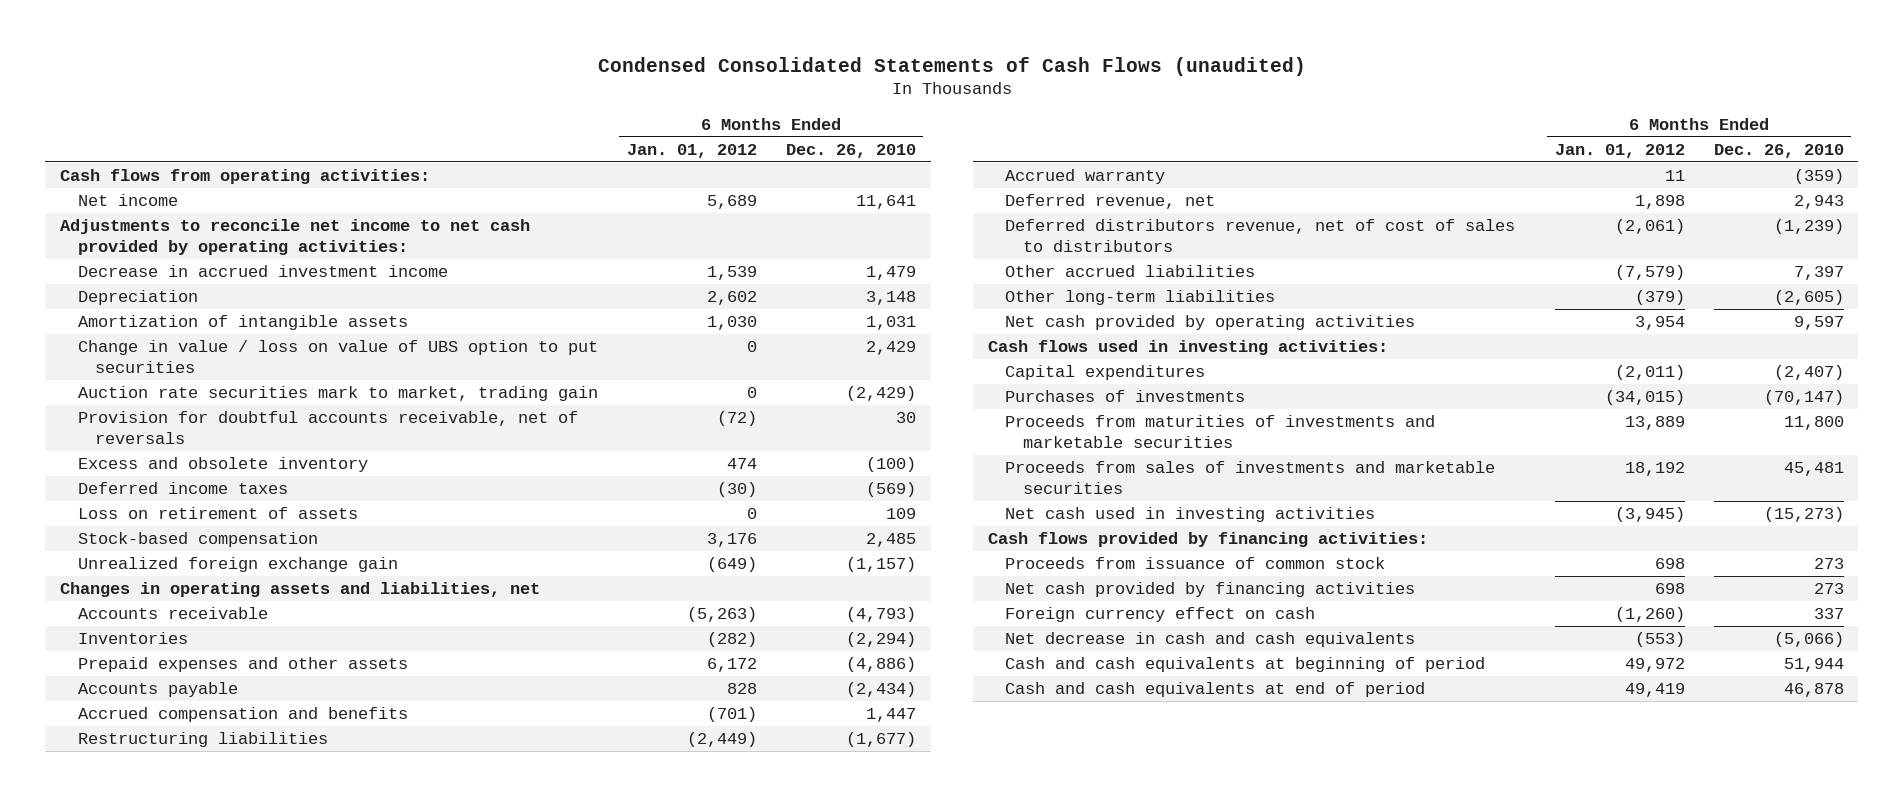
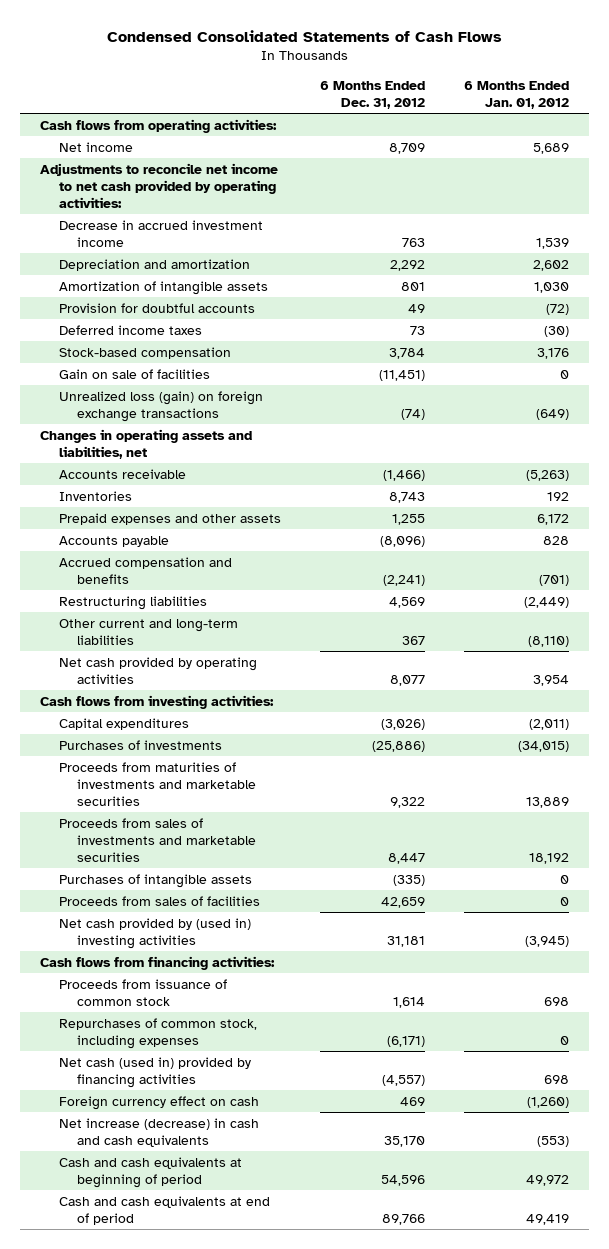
- Condensed Consolidated Statements of Cash Flows (unaudited)
+ Condensed Consolidated Statements of Cash Flows
- | 6 Months Ended Jan. 01, 2012 | 6 Months Ended Dec. 26, 2010
+ | 6 Months Ended Dec. 31, 2012 | 6 Months Ended Jan. 01, 2012
- Depreciation | 2,602 | 3,148
+ Depreciation and amortization | 2,292 | 2,602
- Change in value / loss on value of UBS option to put securities | 0 | 2,429
- Auction rate securities mark to market, trading gain | 0 | (2,429)
- Provision for doubtful accounts receivable, net of reversals | (72) | 30
- Excess and obsolete inventory | 474 | (100)
+ Provision for doubtful accounts | 49 | (72)
- Loss on retirement of assets | 0 | 109
- Unrealized foreign exchange gain | (649) | (1,157)
+ Gain on sale of facilities | (11,451) | 0
+ Unrealized loss (gain) on foreign exchange transactions | (74) | (649)
- Inventories | (282) | (2,294)
+ Inventories | 8,743 | 192
- Accrued warranty | 11 | (359)
- Deferred revenue, net | 1,898 | 2,943
- Deferred distributors revenue, net of cost of sales to distributors | (2,061) | (1,239)
- Other accrued liabilities | (7,579) | 7,397
- Other long-term liabilities | (379) | (2,605)
+ Other current and long-term liabilities | 367 | (8,110)
- Cash flows used in investing activities:
+ Cash flows from investing activities:
- Net cash used in investing activities | (3,945) | (15,273)
- Cash flows provided by financing activities:
+ Purchases of intangible assets | (335) | 0
+ Proceeds from sales of facilities | 42,659 | 0
+ Net cash provided by (used in) investing activities | 31,181 | (3,945)
+ Cash flows from financing activities:
- Net cash provided by financing activities | 698 | 273
+ Repurchases of common stock, including expenses | (6,171) | 0
+ Net cash (used in) provided by financing activities | (4,557) | 698
- Net decrease in cash and cash equivalents | (553) | (5,066)
+ Net increase (decrease) in cash and cash equivalents | 35,170 | (553)

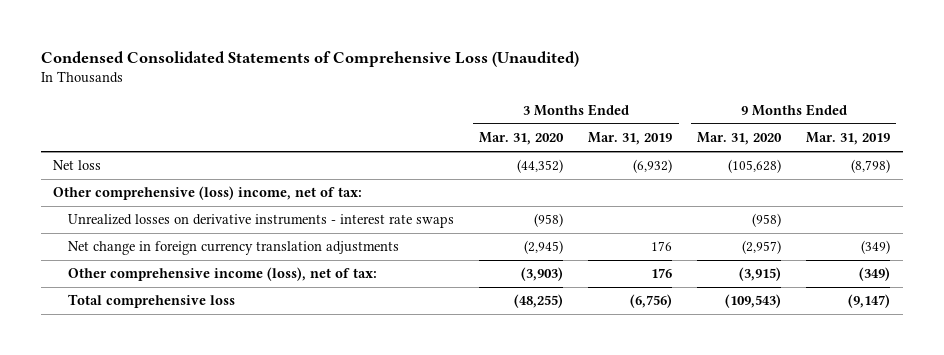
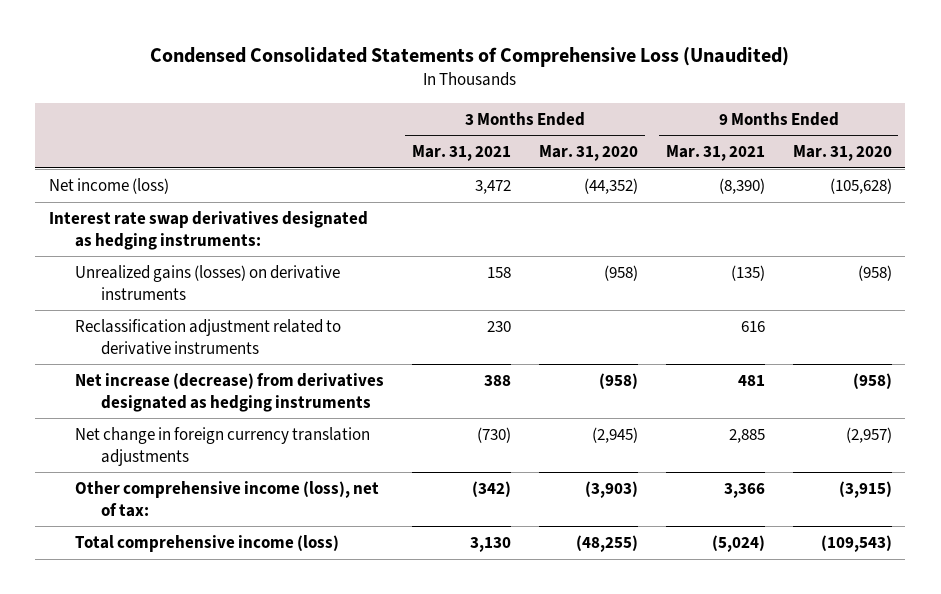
- | 3 Months Ended Mar. 31, 2020 | 3 Months Ended Mar. 31, 2019 | 9 Months Ended Mar. 31, 2020 | 9 Months Ended Mar. 31, 2019
+ | 3 Months Ended Mar. 31, 2021 | 3 Months Ended Mar. 31, 2020 | 9 Months Ended Mar. 31, 2021 | 9 Months Ended Mar. 31, 2020
- Net loss | (44,352) | (6,932) | (105,628) | (8,798)
- Other comprehensive (loss) income, net of tax:
- Unrealized losses on derivative instruments - interest rate swaps | (958) | | (958) |
+ Net income (loss) | 3,472 | (44,352) | (8,390) | (105,628)
+ Interest rate swap derivatives designated as hedging instruments:
+ Unrealized gains (losses) on derivative instruments | 158 | (958) | (135) | (958)
+ Reclassification adjustment related to derivative instruments | 230 | | 616 |
+ Net increase (decrease) from derivatives designated as hedging instruments | 388 | (958) | 481 | (958)
- Total comprehensive loss | (48,255) | (6,756) | (109,543) | (9,147)
+ Total comprehensive income (loss) | 3,130 | (48,255) | (5,024) | (109,543)

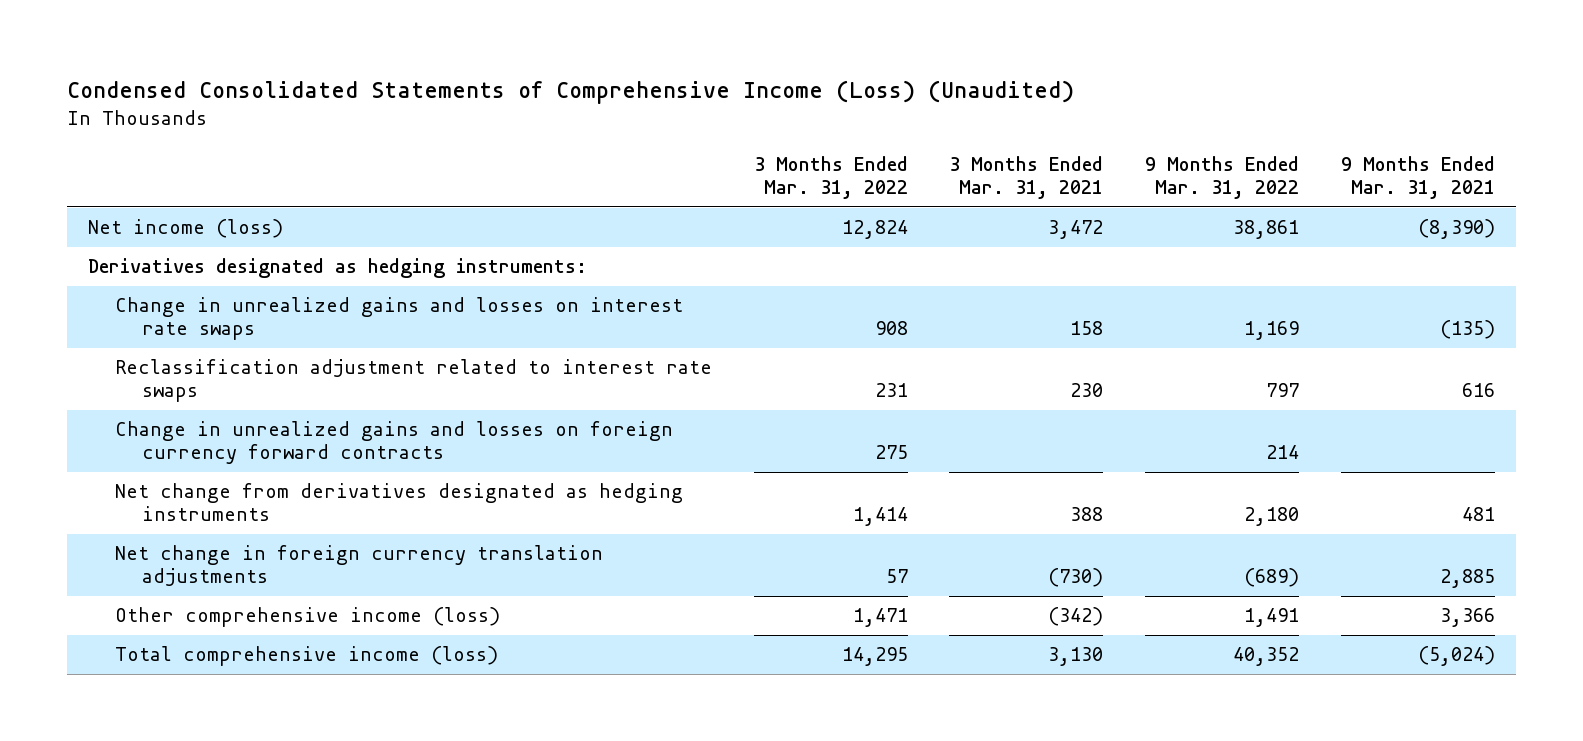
- Condensed Consolidated Statements of Comprehensive Loss (Unaudited)
+ Condensed Consolidated Statements of Comprehensive Income (Loss) (Unaudited)
- | 3 Months Ended Mar. 31, 2021 | 3 Months Ended Mar. 31, 2020 | 9 Months Ended Mar. 31, 2021 | 9 Months Ended Mar. 31, 2020
+ | 3 Months Ended Mar. 31, 2022 | 3 Months Ended Mar. 31, 2021 | 9 Months Ended Mar. 31, 2022 | 9 Months Ended Mar. 31, 2021
- Interest rate swap derivatives designated as hedging instruments:
- Unrealized gains (losses) on derivative instruments | 158 | (958) | (135) | (958)
- Reclassification adjustment related to derivative instruments | 230 | | 616 |
- Net increase (decrease) from derivatives designated as hedging instruments | 388 | (958) | 481 | (958)
+ Derivatives designated as hedging instruments:
+ Change in unrealized gains and losses on interest rate swaps | 908 | 158 | 1,169 | (135)
+ Reclassification adjustment related to interest rate swaps | 231 | 230 | 797 | 616
+ Change in unrealized gains and losses on foreign currency forward contracts | 275 | | 214 |
+ Net change from derivatives designated as hedging instruments | 1,414 | 388 | 2,180 | 481
- Other comprehensive income (loss), net of tax: | (342) | (3,903) | 3,366 | (3,915)
+ Other comprehensive income (loss) | 1,471 | (342) | 1,491 | 3,366

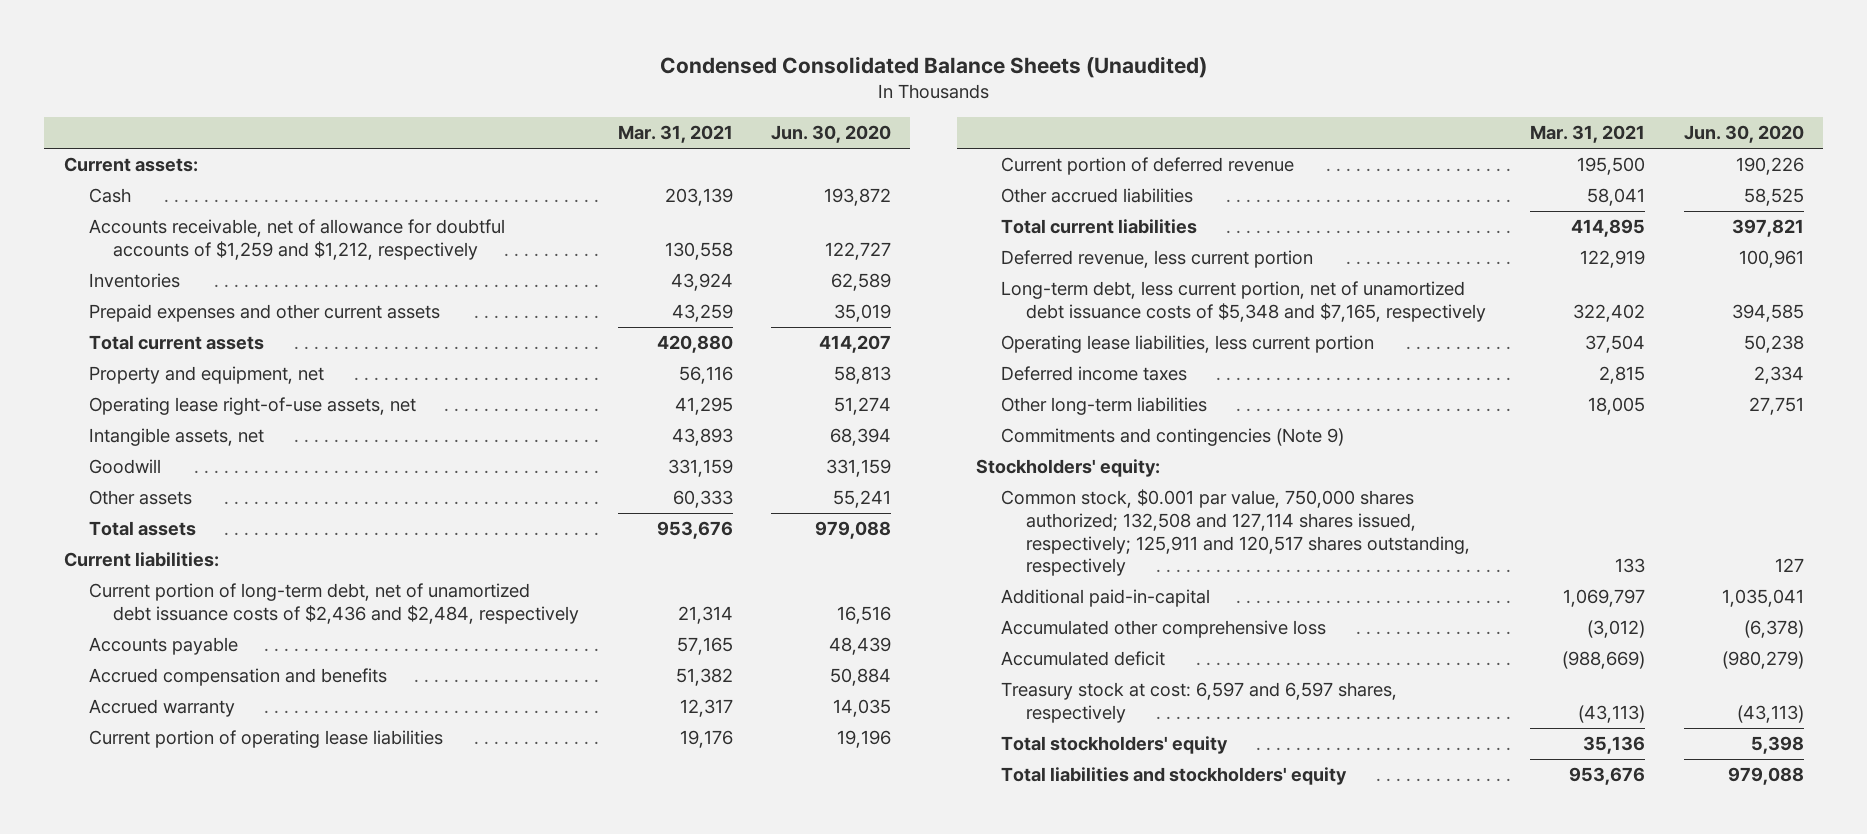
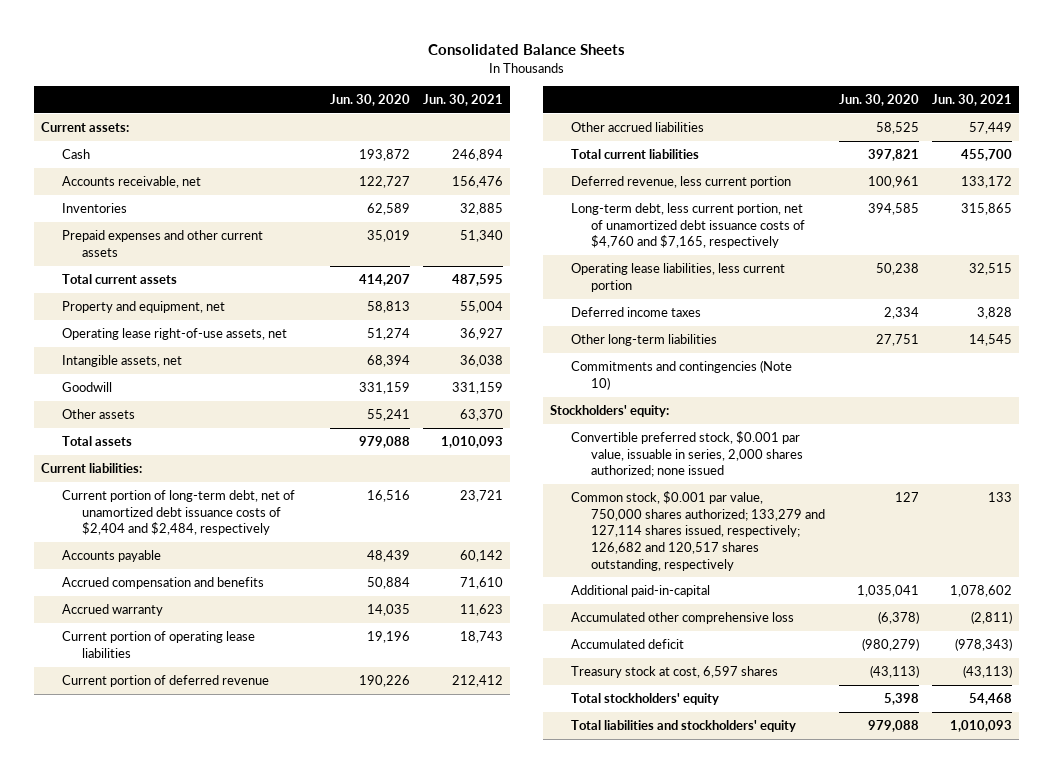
- Condensed Consolidated Balance Sheets (Unaudited)
+ Consolidated Balance Sheets
- | Mar. 31, 2021 | Jun. 30, 2020
+ | Jun. 30, 2020 | Jun. 30, 2021
- Accounts receivable, net of allowance for doubtful accounts of $1,259 and $1,212, respectively | 130,558 | 122,727
+ Accounts receivable, net | 122,727 | 156,476
- Current portion of long-term debt, net of unamortized debt issuance costs of $2,436 and $2,484, respectively | 21,314 | 16,516
+ Current portion of long-term debt, net of unamortized debt issuance costs of $2,404 and $2,484, respectively | 16,516 | 23,721
- Long-term debt, less current portion, net of unamortized debt issuance costs of $5,348 and $7,165, respectively | 322,402 | 394,585
+ Long-term debt, less current portion, net of unamortized debt issuance costs of $4,760 and $7,165, respectively | 394,585 | 315,865
- Commitments and contingencies (Note 9)
+ Commitments and contingencies (Note 10)
- Common stock, $0.001 par value, 750,000 shares authorized; 132,508 and 127,114 shares issued, respectively; 125,911 and 120,517 shares outstanding, respectively | 133 | 127
+ Convertible preferred stock, $0.001 par value, issuable in series, 2,000 shares authorized; none issued
+ Common stock, $0.001 par value, 750,000 shares authorized; 133,279 and 127,114 shares issued, respectively; 126,682 and 120,517 shares outstanding, respectively | 127 | 133
- Treasury stock at cost: 6,597 and 6,597 shares, respectively | (43,113) | (43,113)
+ Treasury stock at cost, 6,597 shares | (43,113) | (43,113)

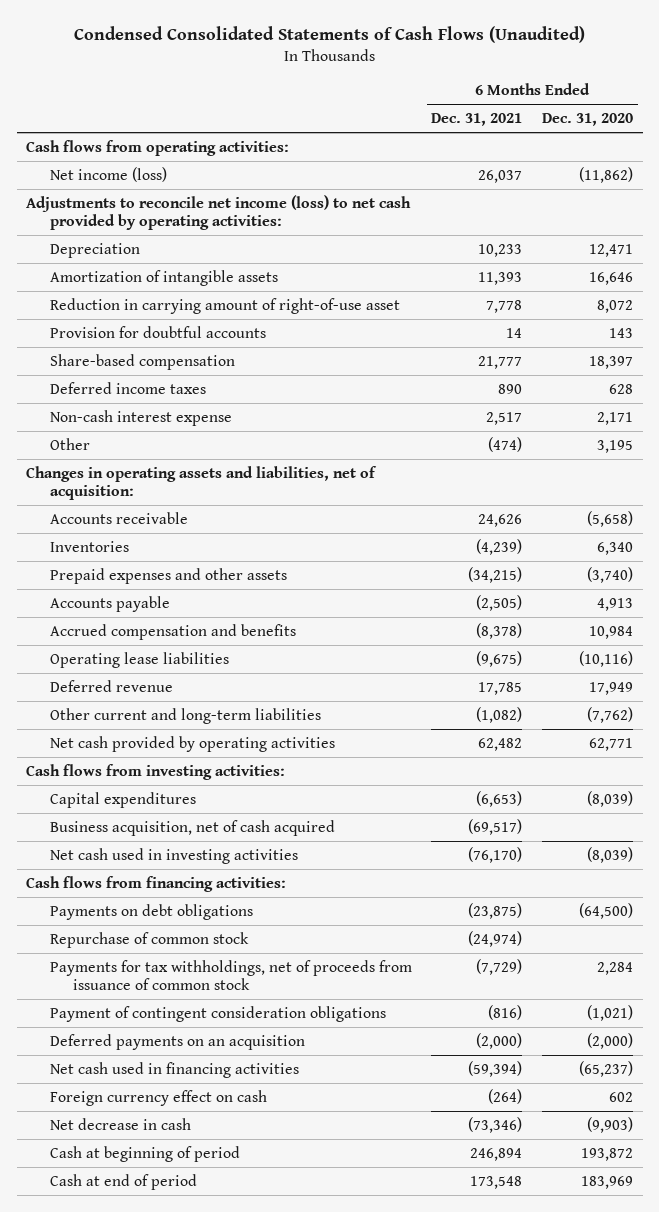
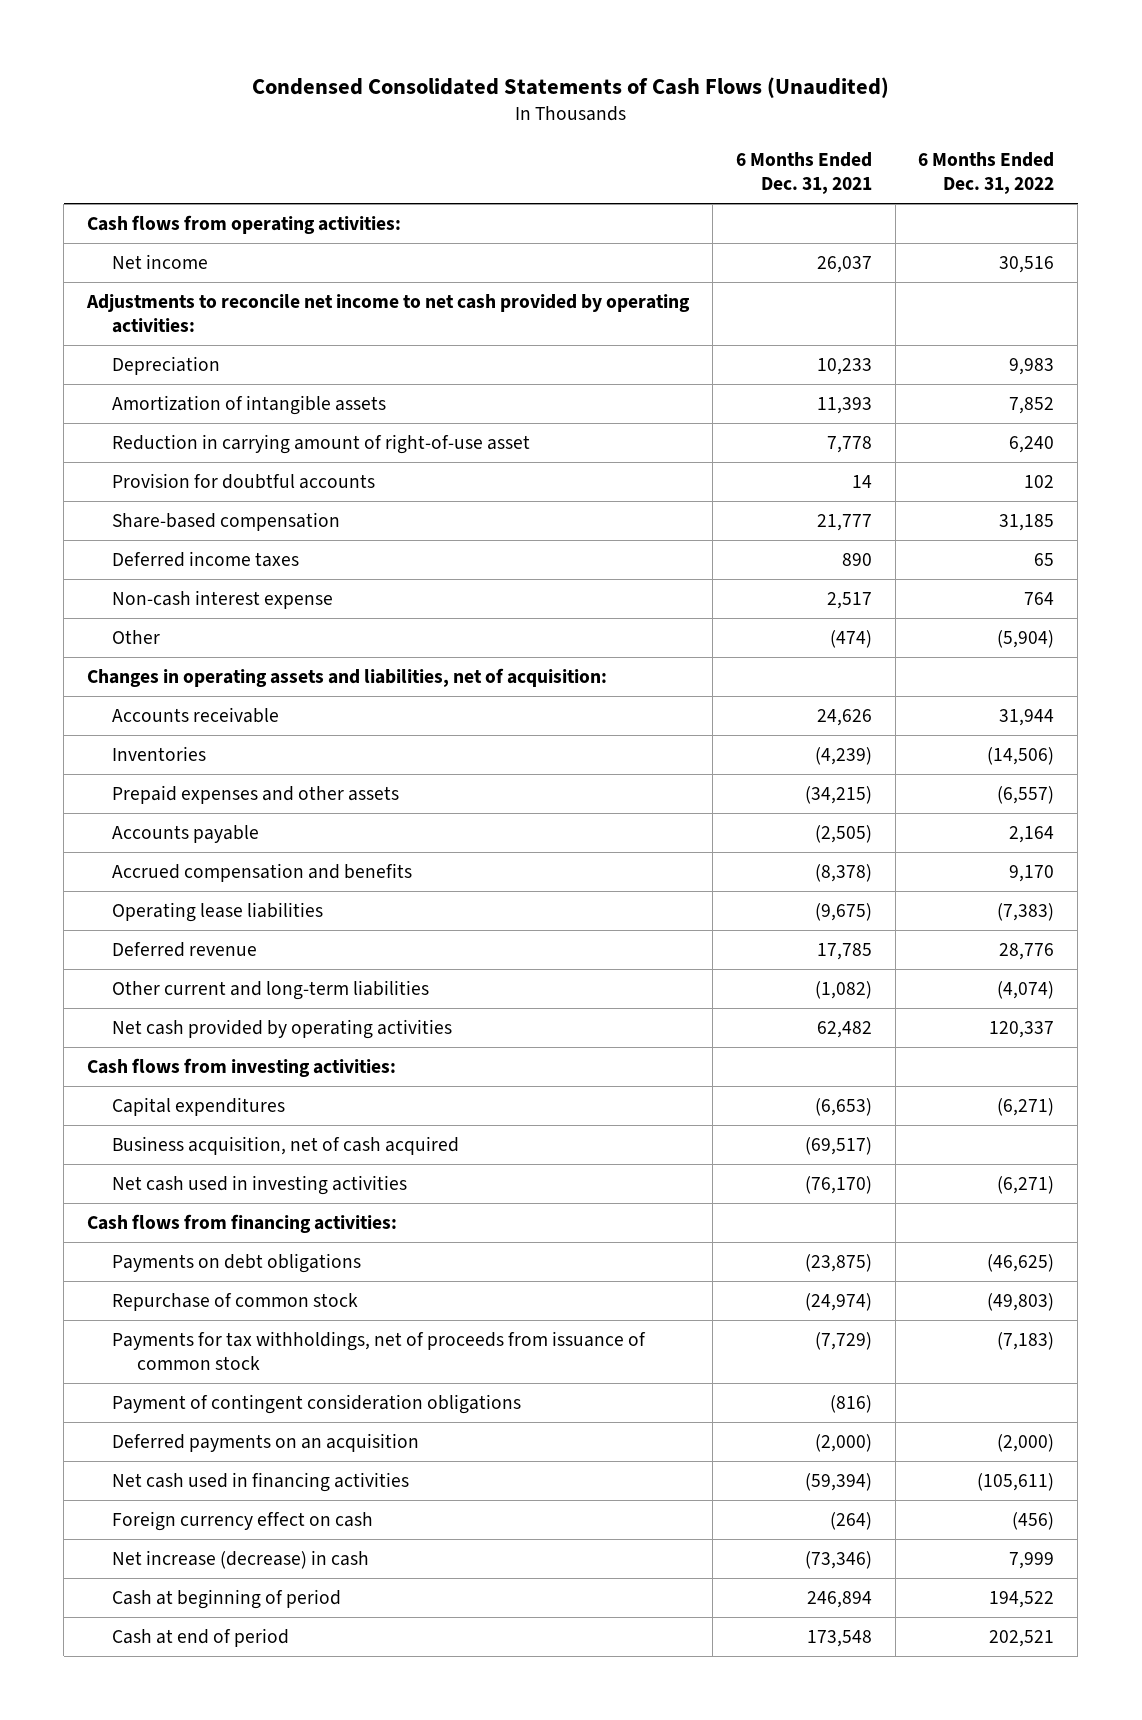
- | 6 Months Ended Dec. 31, 2021 | 6 Months Ended Dec. 31, 2020
+ | 6 Months Ended Dec. 31, 2021 | 6 Months Ended Dec. 31, 2022
- Net income (loss) | 26,037 | (11,862)
- Adjustments to reconcile net income (loss) to net cash provided by operating activities:
+ Net income | 26,037 | 30,516
+ Adjustments to reconcile net income to net cash provided by operating activities:
- Net decrease in cash | (73,346) | (9,903)
+ Net increase (decrease) in cash | (73,346) | 7,999

